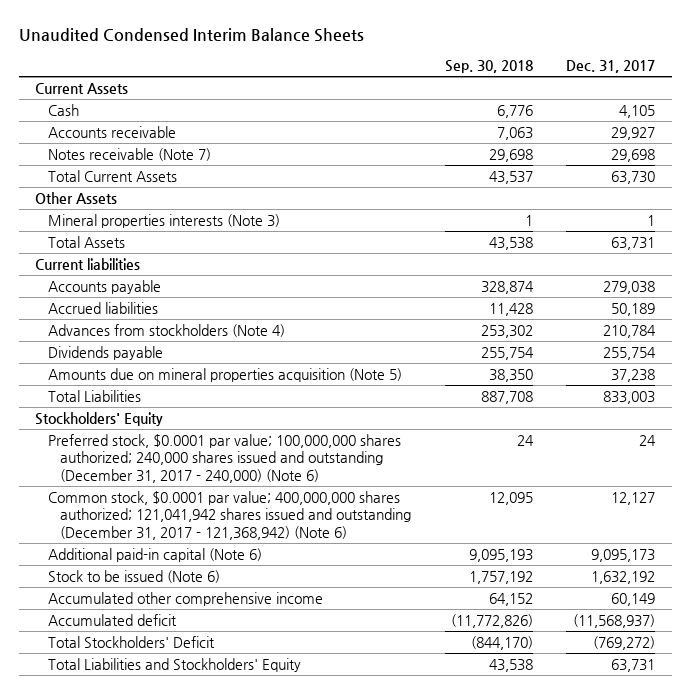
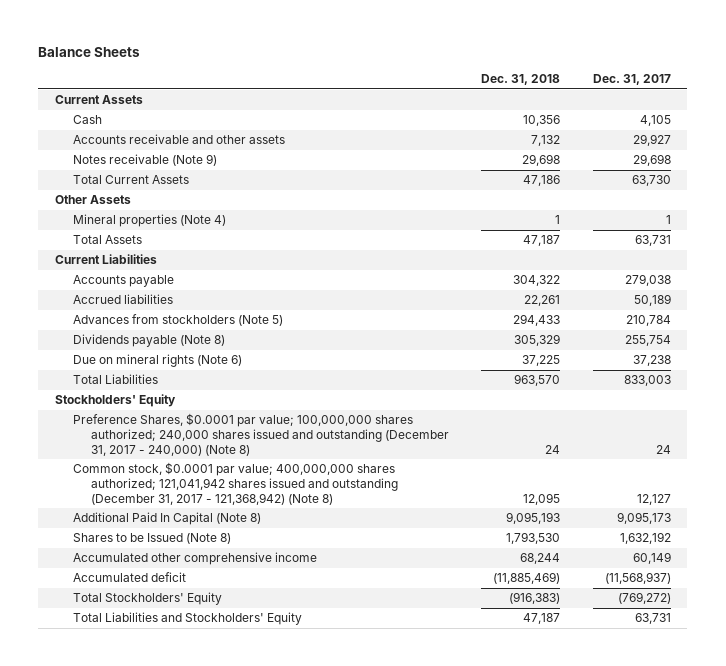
- Unaudited Condensed Interim Balance Sheets
+ Balance Sheets
- | Sep. 30, 2018 | Dec. 31, 2017
+ | Dec. 31, 2018 | Dec. 31, 2017
- Accounts receivable | 7,063 | 29,927
- Notes receivable (Note 7) | 29,698 | 29,698
+ Accounts receivable and other assets | 7,132 | 29,927
+ Notes receivable (Note 9) | 29,698 | 29,698
- Mineral properties interests (Note 3) | 1 | 1
+ Mineral properties (Note 4) | 1 | 1
- Current liabilities
+ Current Liabilities
- Advances from stockholders (Note 4) | 253,302 | 210,784
- Dividends payable | 255,754 | 255,754
- Amounts due on mineral properties acquisition (Note 5) | 38,350 | 37,238
+ Advances from stockholders (Note 5) | 294,433 | 210,784
+ Dividends payable (Note 8) | 305,329 | 255,754
+ Due on mineral rights (Note 6) | 37,225 | 37,238
- Preferred stock, $0.0001 par value; 100,000,000 shares authorized; 240,000 shares issued and outstanding (December 31, 2017 - 240,000) (Note 6) | 24 | 24
- Common stock, $0.0001 par value; 400,000,000 shares authorized; 121,041,942 shares issued and outstanding (December 31, 2017 - 121,368,942) (Note 6) | 12,095 | 12,127
- Additional paid-in capital (Note 6) | 9,095,193 | 9,095,173
- Stock to be issued (Note 6) | 1,757,192 | 1,632,192
+ Preference Shares, $0.0001 par value; 100,000,000 shares authorized; 240,000 shares issued and outstanding (December 31, 2017 - 240,000) (Note 8) | 24 | 24
+ Common stock, $0.0001 par value; 400,000,000 shares authorized; 121,041,942 shares issued and outstanding (December 31, 2017 - 121,368,942) (Note 8) | 12,095 | 12,127
+ Additional Paid In Capital (Note 8) | 9,095,193 | 9,095,173
+ Shares to be Issued (Note 8) | 1,793,530 | 1,632,192
- Total Stockholders' Deficit | (844,170) | (769,272)
+ Total Stockholders' Equity | (916,383) | (769,272)

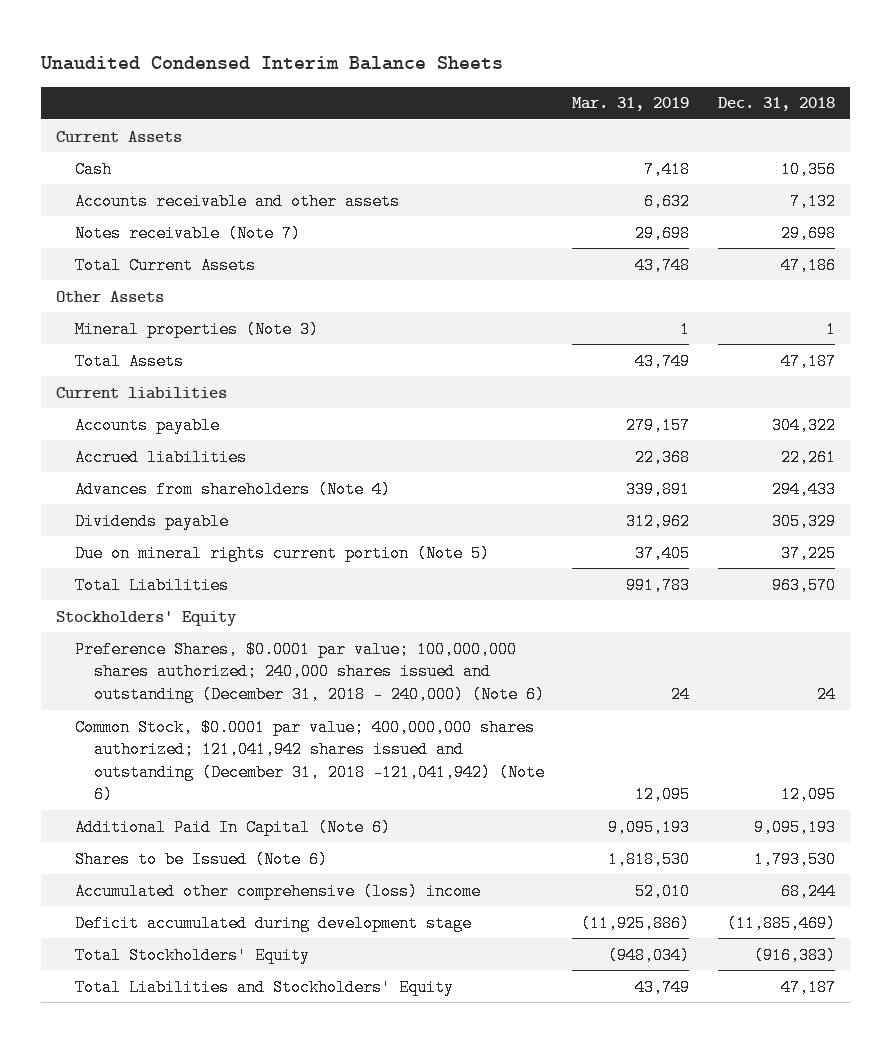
- Balance Sheets
+ Unaudited Condensed Interim Balance Sheets
- | Dec. 31, 2018 | Dec. 31, 2017
+ | Mar. 31, 2019 | Dec. 31, 2018
- Notes receivable (Note 9) | 29,698 | 29,698
+ Notes receivable (Note 7) | 29,698 | 29,698
- Mineral properties (Note 4) | 1 | 1
+ Mineral properties (Note 3) | 1 | 1
- Current Liabilities
+ Current liabilities
- Advances from stockholders (Note 5) | 294,433 | 210,784
- Dividends payable (Note 8) | 305,329 | 255,754
- Due on mineral rights (Note 6) | 37,225 | 37,238
+ Advances from shareholders (Note 4) | 339,891 | 294,433
+ Dividends payable | 312,962 | 305,329
+ Due on mineral rights current portion (Note 5) | 37,405 | 37,225
- Preference Shares, $0.0001 par value; 100,000,000 shares authorized; 240,000 shares issued and outstanding (December 31, 2017 - 240,000) (Note 8) | 24 | 24
- Common stock, $0.0001 par value; 400,000,000 shares authorized; 121,041,942 shares issued and outstanding (December 31, 2017 - 121,368,942) (Note 8) | 12,095 | 12,127
- Additional Paid In Capital (Note 8) | 9,095,193 | 9,095,173
- Shares to be Issued (Note 8) | 1,793,530 | 1,632,192
- Accumulated other comprehensive income | 68,244 | 60,149
- Accumulated deficit | (11,885,469) | (11,568,937)
+ Preference Shares, $0.0001 par value; 100,000,000 shares authorized; 240,000 shares issued and outstanding (December 31, 2018 - 240,000) (Note 6) | 24 | 24
+ Common Stock, $0.0001 par value; 400,000,000 shares authorized; 121,041,942 shares issued and outstanding (December 31, 2018 -121,041,942) (Note 6) | 12,095 | 12,095
+ Additional Paid In Capital (Note 6) | 9,095,193 | 9,095,193
+ Shares to be Issued (Note 6) | 1,818,530 | 1,793,530
+ Accumulated other comprehensive (loss) income | 52,010 | 68,244
+ Deficit accumulated during development stage | (11,925,886) | (11,885,469)

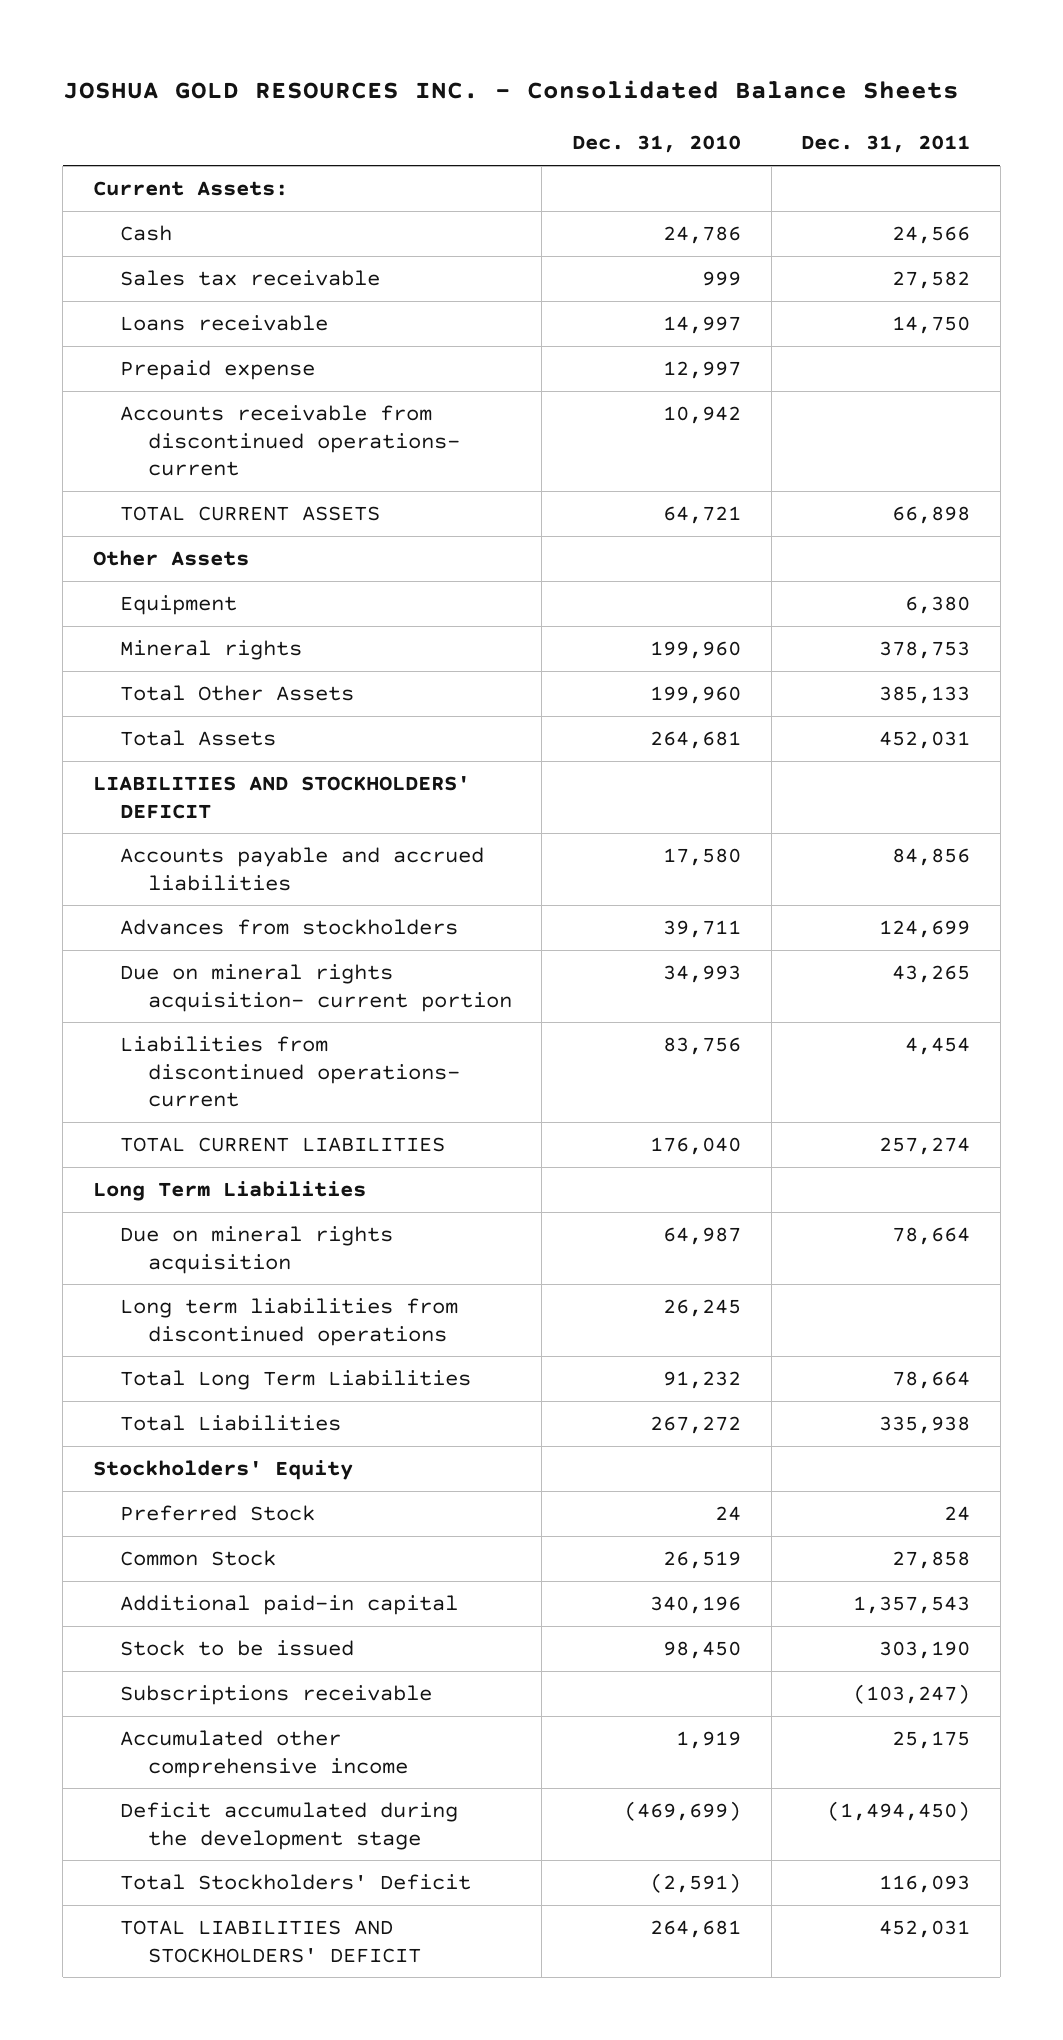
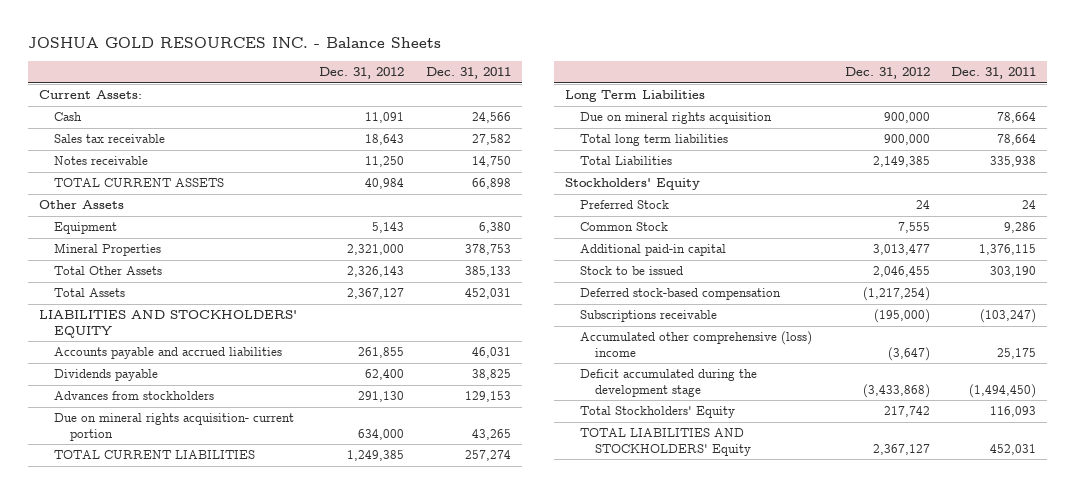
- JOSHUA GOLD RESOURCES INC. - Consolidated Balance Sheets
+ JOSHUA GOLD RESOURCES INC. - Balance Sheets
- | Dec. 31, 2010 | Dec. 31, 2011
+ | Dec. 31, 2012 | Dec. 31, 2011
- Loans receivable | 14,997 | 14,750
- Prepaid expense | 12,997 |
- Accounts receivable from discontinued operations- current | 10,942 |
+ Notes receivable | 11,250 | 14,750
- Mineral rights | 199,960 | 378,753
+ Mineral Properties | 2,321,000 | 378,753
- LIABILITIES AND STOCKHOLDERS' DEFICIT
- Accounts payable and accrued liabilities | 17,580 | 84,856
- Advances from stockholders | 39,711 | 124,699
+ LIABILITIES AND STOCKHOLDERS' EQUITY
+ Accounts payable and accrued liabilities | 261,855 | 46,031
+ Dividends payable | 62,400 | 38,825
+ Advances from stockholders | 291,130 | 129,153
- Liabilities from discontinued operations- current | 83,756 | 4,454
- Long term liabilities from discontinued operations | 26,245 |
- Total Long Term Liabilities | 91,232 | 78,664
+ Total long term liabilities | 900,000 | 78,664
- Common Stock | 26,519 | 27,858
- Additional paid-in capital | 340,196 | 1,357,543
+ Common Stock | 7,555 | 9,286
+ Additional paid-in capital | 3,013,477 | 1,376,115
+ Deferred stock-based compensation | (1,217,254) |
- Accumulated other comprehensive income | 1,919 | 25,175
+ Accumulated other comprehensive (loss) income | (3,647) | 25,175
- Total Stockholders' Deficit | (2,591) | 116,093
- TOTAL LIABILITIES AND STOCKHOLDERS' DEFICIT | 264,681 | 452,031
+ Total Stockholders' Equity | 217,742 | 116,093
+ TOTAL LIABILITIES AND STOCKHOLDERS' Equity | 2,367,127 | 452,031

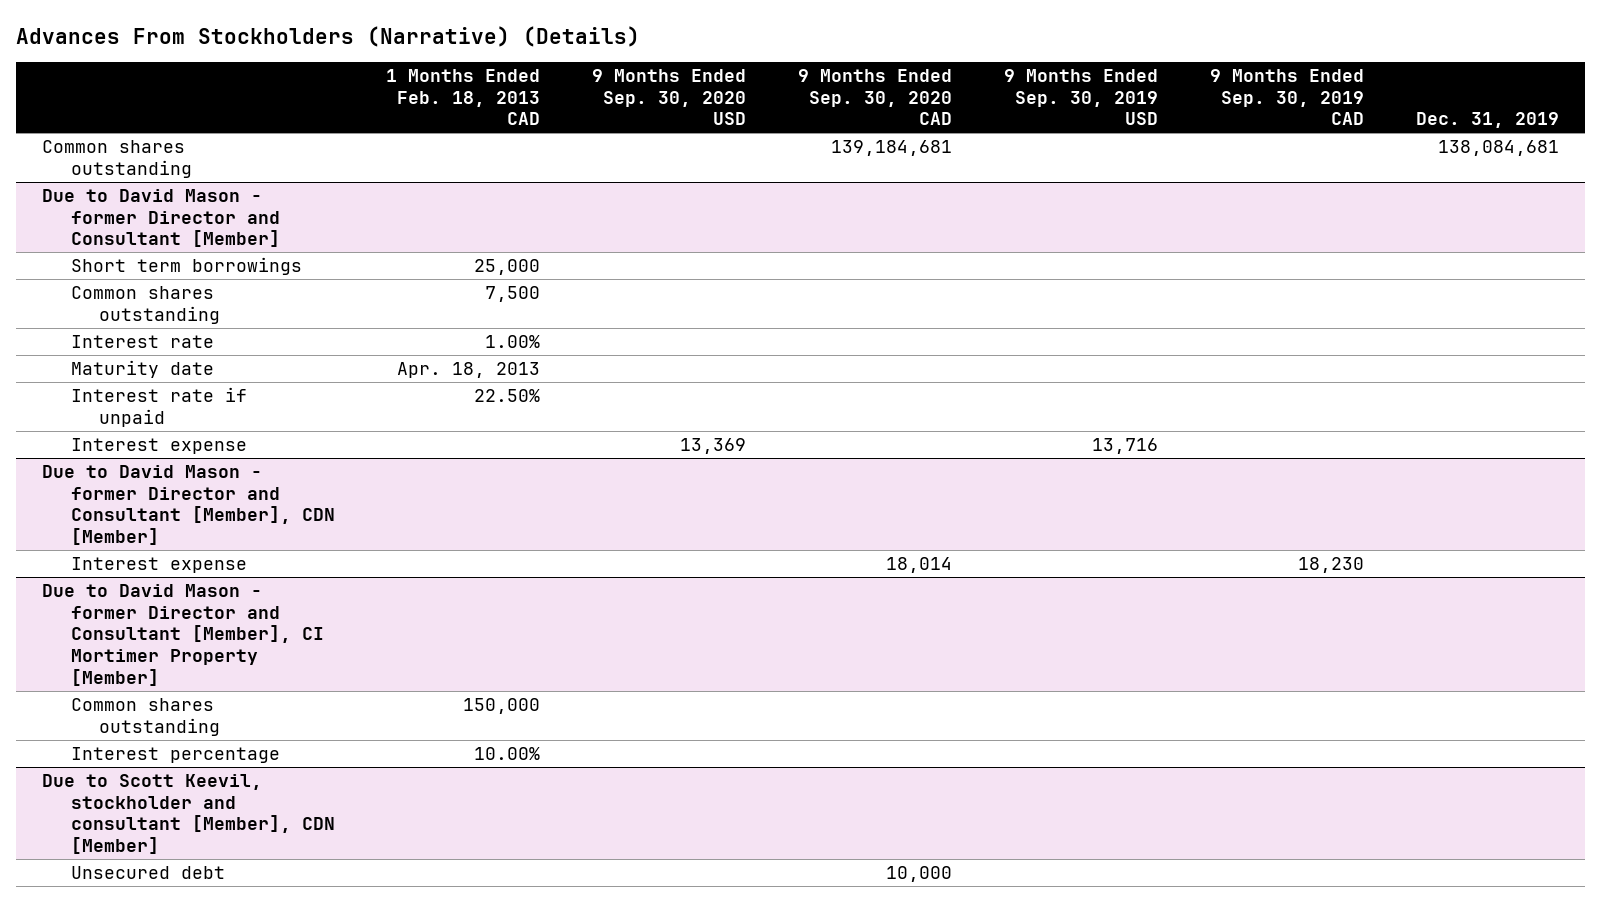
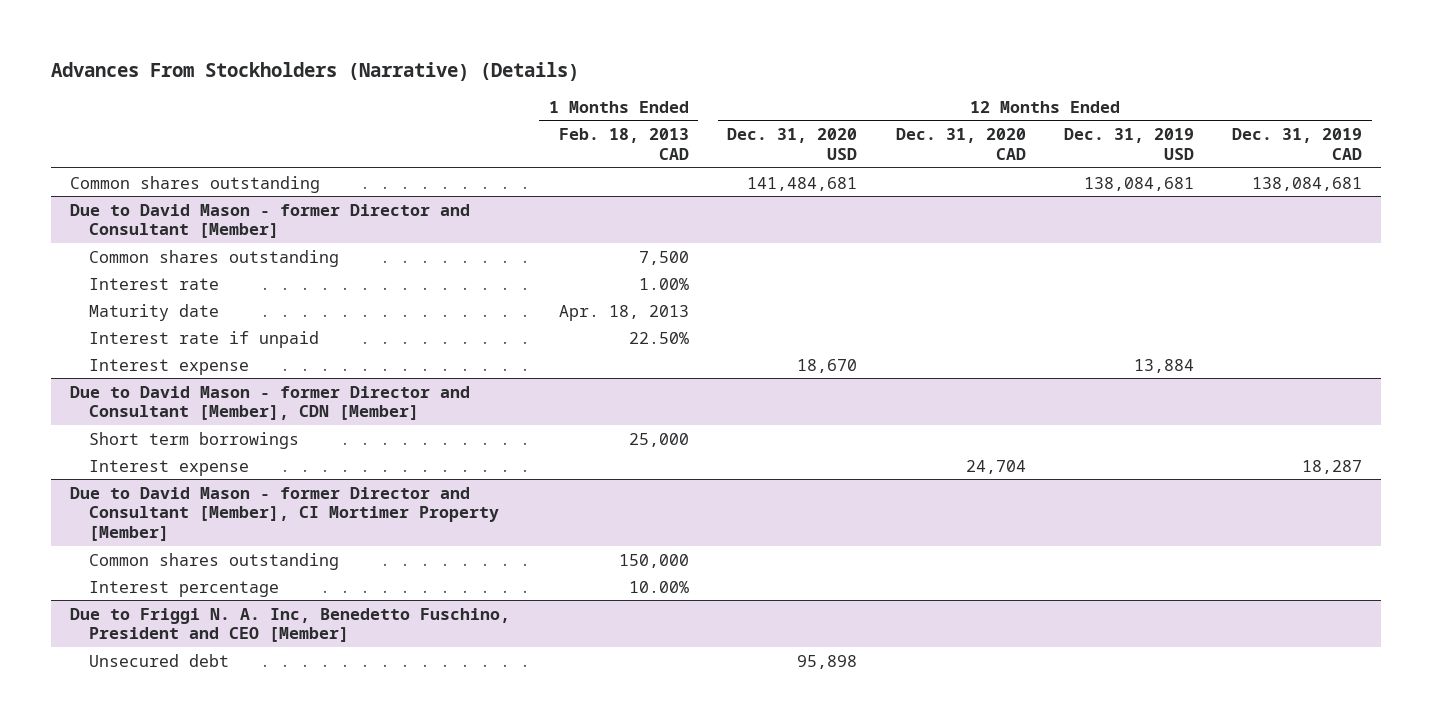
- | 1 Months Ended Feb. 18, 2013 CAD | 9 Months Ended Sep. 30, 2020 USD | 9 Months Ended Sep. 30, 2020 CAD | 9 Months Ended Sep. 30, 2019 USD | 9 Months Ended Sep. 30, 2019 CAD | Dec. 31, 2019
+ | 1 Months Ended Feb. 18, 2013 CAD | 12 Months Ended Dec. 31, 2020 USD | 12 Months Ended Dec. 31, 2020 CAD | 12 Months Ended Dec. 31, 2019 USD | 12 Months Ended Dec. 31, 2019 CAD
@ Due to David Mason - former Director and Consultant [Member]
- Short term borrowings | 25,000 | | | | |
@ Due to David Mason - former Director and Consultant [Member], CDN [Member]
+ Short term borrowings | 25,000 | | | |
- Due to Scott Keevil, stockholder and consultant [Member], CDN [Member]
+ Due to Friggi N. A. Inc, Benedetto Fuschino, President and CEO [Member]

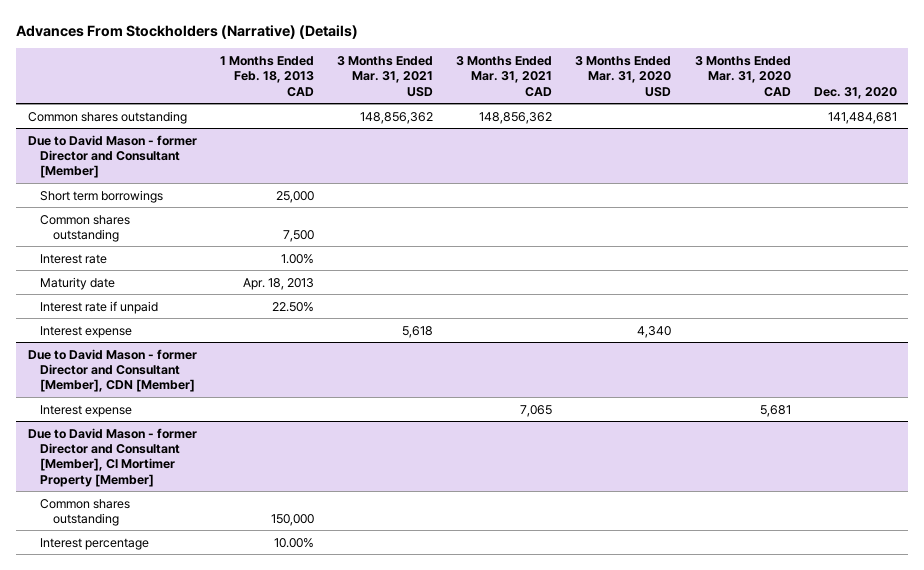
- | 1 Months Ended Feb. 18, 2013 CAD | 12 Months Ended Dec. 31, 2020 USD | 12 Months Ended Dec. 31, 2020 CAD | 12 Months Ended Dec. 31, 2019 USD | 12 Months Ended Dec. 31, 2019 CAD
+ | 1 Months Ended Feb. 18, 2013 CAD | 3 Months Ended Mar. 31, 2021 USD | 3 Months Ended Mar. 31, 2021 CAD | 3 Months Ended Mar. 31, 2020 USD | 3 Months Ended Mar. 31, 2020 CAD | Dec. 31, 2020
@ Due to David Mason - former Director and Consultant [Member]
+ Short term borrowings | 25,000 | | | | |
@ Due to David Mason - former Director and Consultant [Member], CDN [Member]
- Short term borrowings | 25,000 | | | |
- Due to Friggi N. A. Inc, Benedetto Fuschino, President and CEO [Member]
- Unsecured debt | | 95,898 | | |

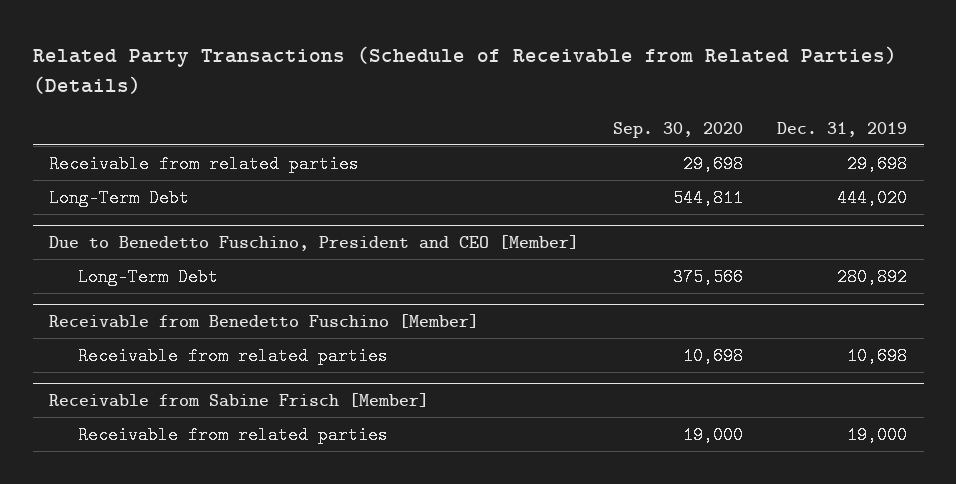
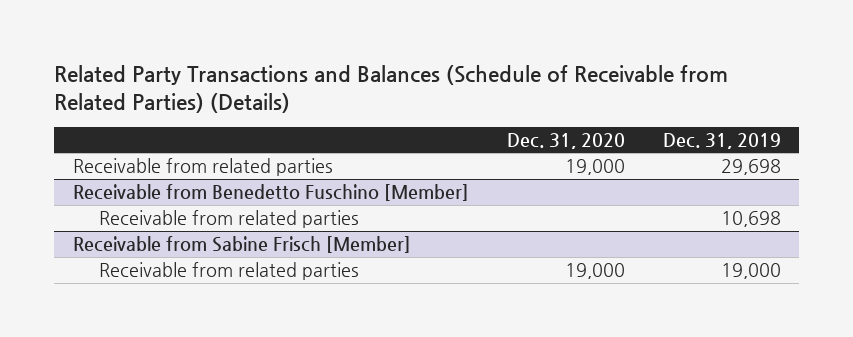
- Related Party Transactions (Schedule of Receivable from Related Parties) (Details)
+ Related Party Transactions and Balances (Schedule of Receivable from Related Parties) (Details)
- | Sep. 30, 2020 | Dec. 31, 2019
+ | Dec. 31, 2020 | Dec. 31, 2019
- Long-Term Debt | 544,811 | 444,020
- Due to Benedetto Fuschino, President and CEO [Member]
- Long-Term Debt | 375,566 | 280,892

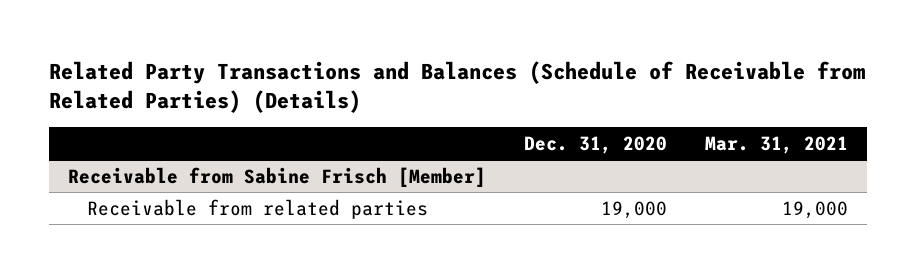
- | Dec. 31, 2020 | Dec. 31, 2019
+ | Dec. 31, 2020 | Mar. 31, 2021
- Receivable from related parties | 19,000 | 29,698
- Receivable from Benedetto Fuschino [Member]
- Receivable from related parties | | 10,698

